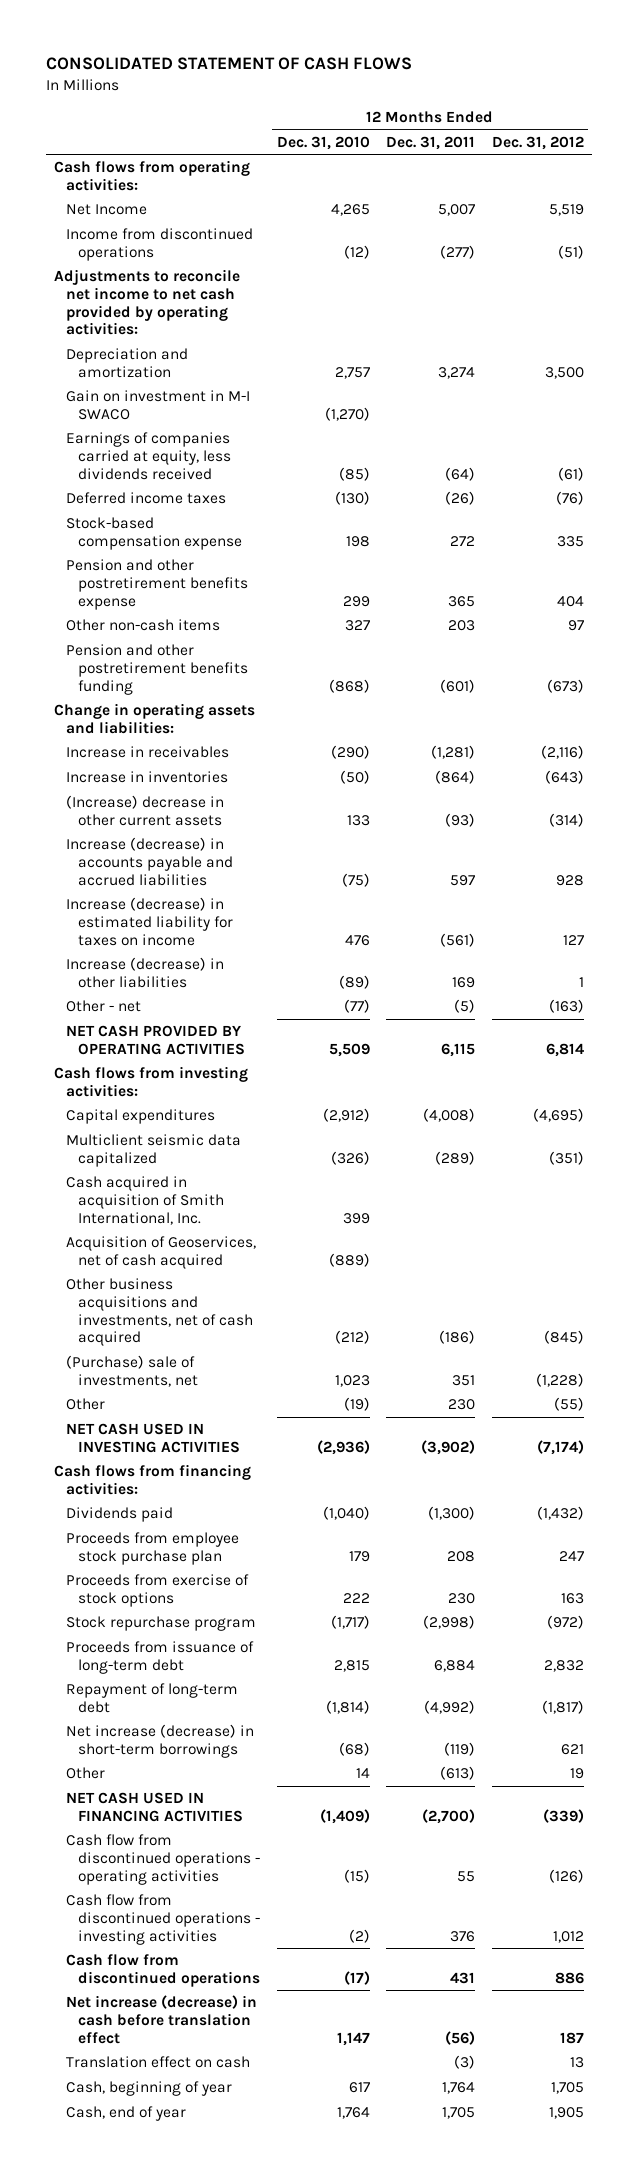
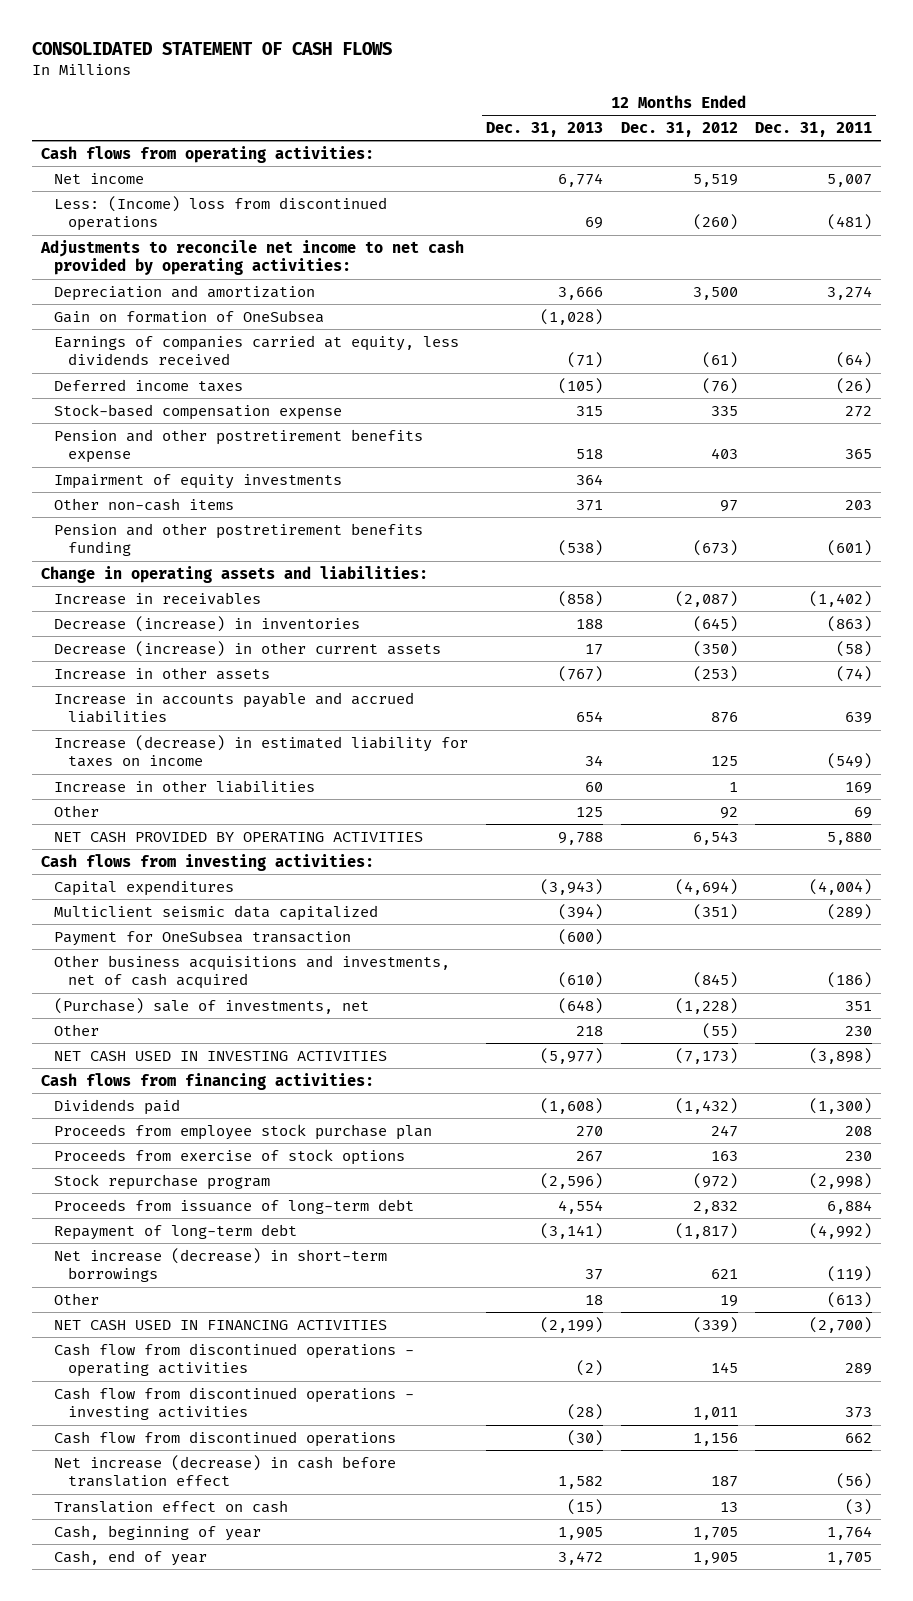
- | 12 Months Ended Dec. 31, 2010 | 12 Months Ended Dec. 31, 2011 | 12 Months Ended Dec. 31, 2012
+ | 12 Months Ended Dec. 31, 2013 | 12 Months Ended Dec. 31, 2012 | 12 Months Ended Dec. 31, 2011
- Net Income | 4,265 | 5,007 | 5,519
- Income from discontinued operations | (12) | (277) | (51)
+ Net income | 6,774 | 5,519 | 5,007
+ Less: (Income) loss from discontinued operations | 69 | (260) | (481)
- Gain on investment in M-I SWACO | (1,270) | |
+ Gain on formation of OneSubsea | (1,028) | |
- Pension and other postretirement benefits expense | 299 | 365 | 404
+ Pension and other postretirement benefits expense | 518 | 403 | 365
+ Impairment of equity investments | 364 | |
- Increase in receivables | (290) | (1,281) | (2,116)
- Increase in inventories | (50) | (864) | (643)
- (Increase) decrease in other current assets | 133 | (93) | (314)
- Increase (decrease) in accounts payable and accrued liabilities | (75) | 597 | 928
- Increase (decrease) in estimated liability for taxes on income | 476 | (561) | 127
- Increase (decrease) in other liabilities | (89) | 169 | 1
- Other - net | (77) | (5) | (163)
- NET CASH PROVIDED BY OPERATING ACTIVITIES | 5,509 | 6,115 | 6,814
+ Increase in receivables | (858) | (2,087) | (1,402)
+ Decrease (increase) in inventories | 188 | (645) | (863)
+ Decrease (increase) in other current assets | 17 | (350) | (58)
+ Increase in other assets | (767) | (253) | (74)
+ Increase in accounts payable and accrued liabilities | 654 | 876 | 639
+ Increase (decrease) in estimated liability for taxes on income | 34 | 125 | (549)
+ Increase in other liabilities | 60 | 1 | 169
+ Other | 125 | 92 | 69
+ NET CASH PROVIDED BY OPERATING ACTIVITIES | 9,788 | 6,543 | 5,880
- Capital expenditures | (2,912) | (4,008) | (4,695)
+ Capital expenditures | (3,943) | (4,694) | (4,004)
- Cash acquired in acquisition of Smith International, Inc. | 399 | |
- Acquisition of Geoservices, net of cash acquired | (889) | |
+ Payment for OneSubsea transaction | (600) | |
- NET CASH USED IN INVESTING ACTIVITIES | (2,936) | (3,902) | (7,174)
+ NET CASH USED IN INVESTING ACTIVITIES | (5,977) | (7,173) | (3,898)
- Cash flow from discontinued operations - operating activities | (15) | 55 | (126)
- Cash flow from discontinued operations - investing activities | (2) | 376 | 1,012
- Cash flow from discontinued operations | (17) | 431 | 886
+ Cash flow from discontinued operations - operating activities | (2) | 145 | 289
+ Cash flow from discontinued operations - investing activities | (28) | 1,011 | 373
+ Cash flow from discontinued operations | (30) | 1,156 | 662

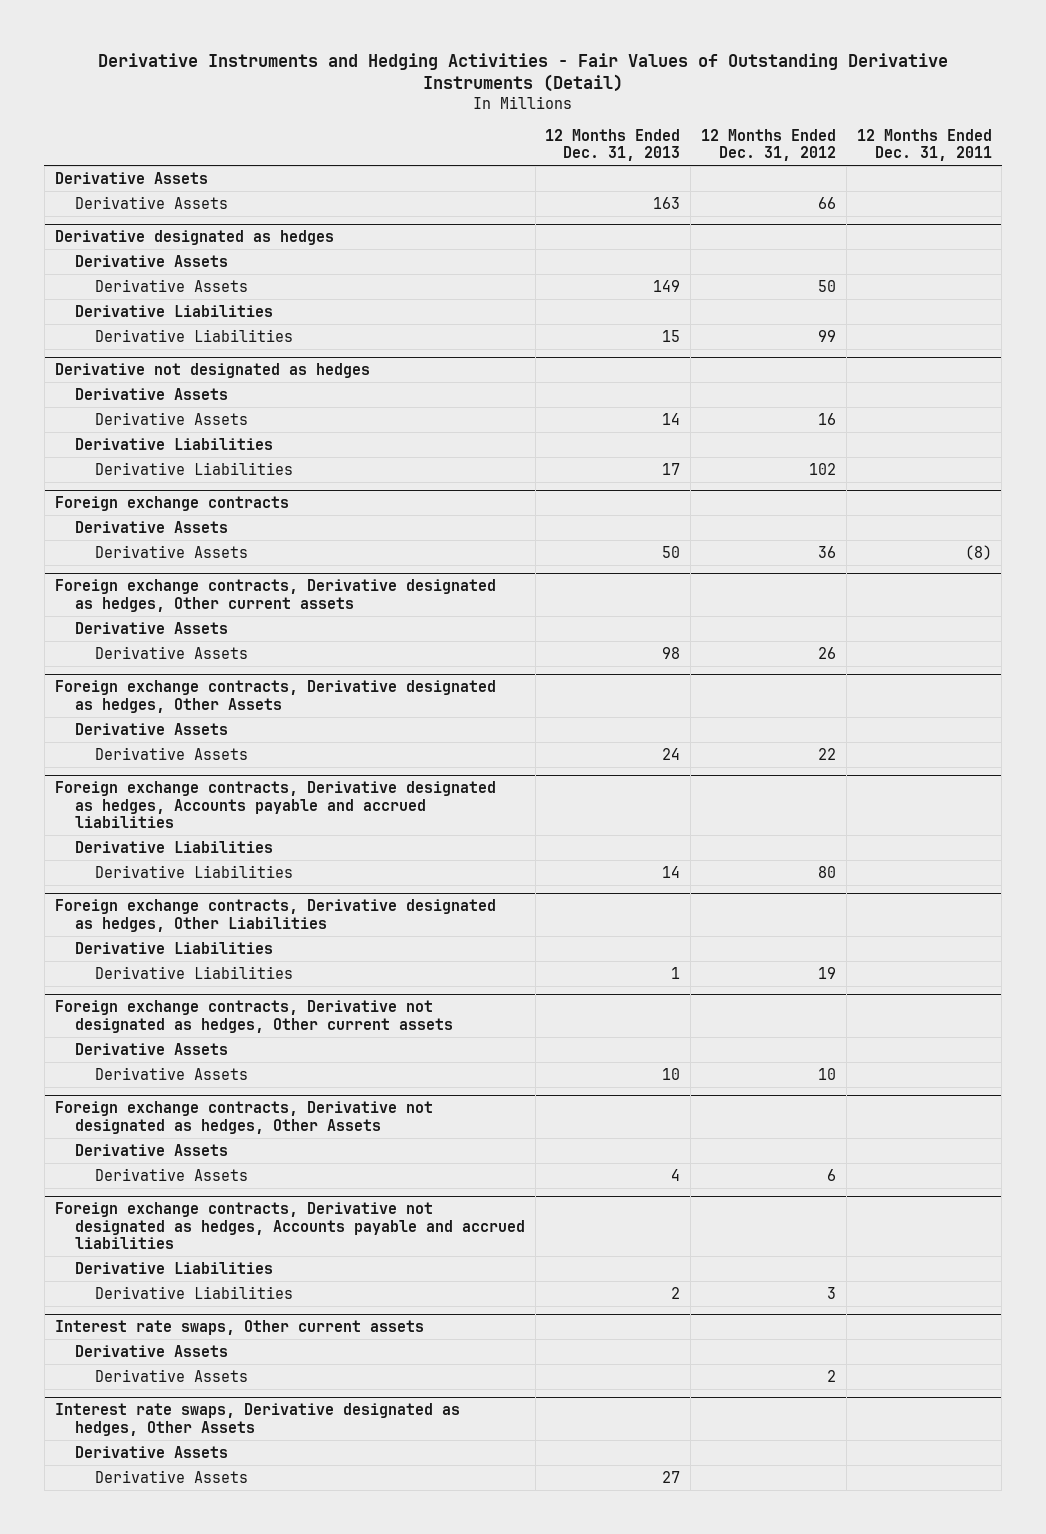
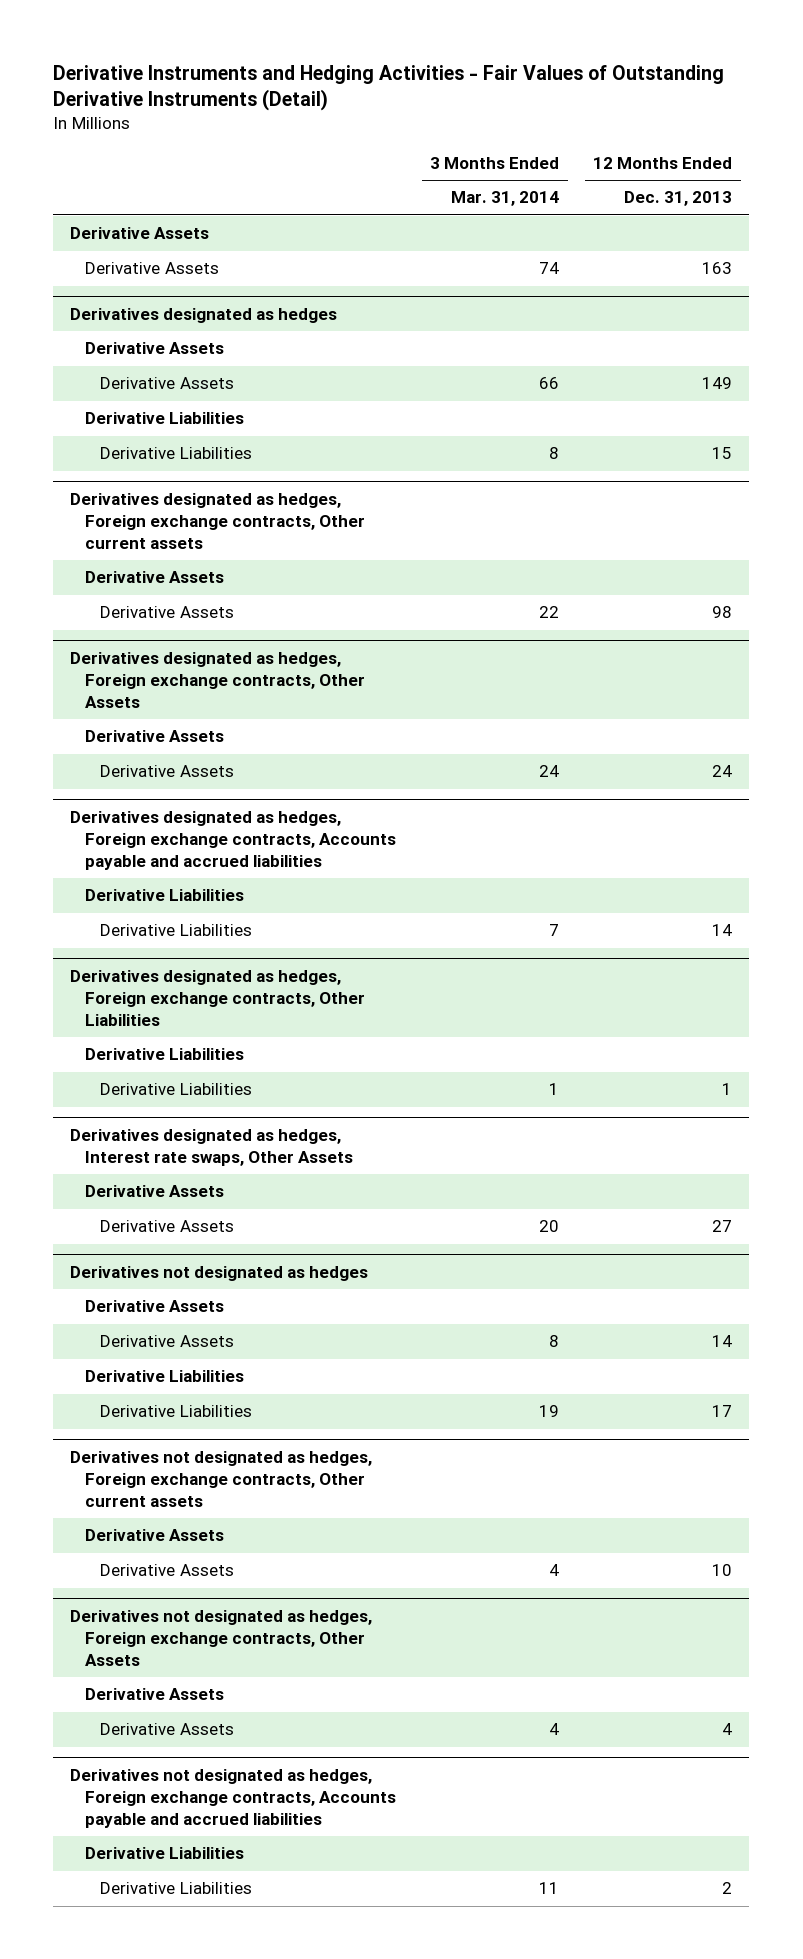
- | 12 Months Ended Dec. 31, 2013 | 12 Months Ended Dec. 31, 2012 | 12 Months Ended Dec. 31, 2011
+ | 3 Months Ended Mar. 31, 2014 | 12 Months Ended Dec. 31, 2013
- Derivative designated as hedges
+ Derivatives designated as hedges
- Derivative not designated as hedges
- Derivative Assets
- Derivative Assets | 14 | 16 |
- Derivative Liabilities
- Derivative Liabilities | 17 | 102 |
- Foreign exchange contracts
- Derivative Assets
- Derivative Assets | 50 | 36 | (8)
- Foreign exchange contracts, Derivative designated as hedges, Other current assets
+ Derivatives designated as hedges, Foreign exchange contracts, Other current assets
- Foreign exchange contracts, Derivative designated as hedges, Other Assets
+ Derivatives designated as hedges, Foreign exchange contracts, Other Assets
- Foreign exchange contracts, Derivative designated as hedges, Accounts payable and accrued liabilities
+ Derivatives designated as hedges, Foreign exchange contracts, Accounts payable and accrued liabilities
- Foreign exchange contracts, Derivative designated as hedges, Other Liabilities
+ Derivatives designated as hedges, Foreign exchange contracts, Other Liabilities
- Foreign exchange contracts, Derivative not designated as hedges, Other current assets
+ Derivatives designated as hedges, Interest rate swaps, Other Assets
+ Derivative Assets | 20 | 27
+ Derivatives not designated as hedges
+ Derivative Assets
+ Derivative Assets | 8 | 14
+ Derivative Liabilities
+ Derivative Liabilities | 19 | 17
+ Derivatives not designated as hedges, Foreign exchange contracts, Other current assets
+ Derivative Assets
- Foreign exchange contracts, Derivative not designated as hedges, Other Assets
+ Derivatives not designated as hedges, Foreign exchange contracts, Other Assets
- Foreign exchange contracts, Derivative not designated as hedges, Accounts payable and accrued liabilities
+ Derivatives not designated as hedges, Foreign exchange contracts, Accounts payable and accrued liabilities
- Interest rate swaps, Other current assets
- Derivative Assets
- Derivative Assets | | 2 |
- Interest rate swaps, Derivative designated as hedges, Other Assets
- Derivative Assets
- Derivative Assets | 27 | |

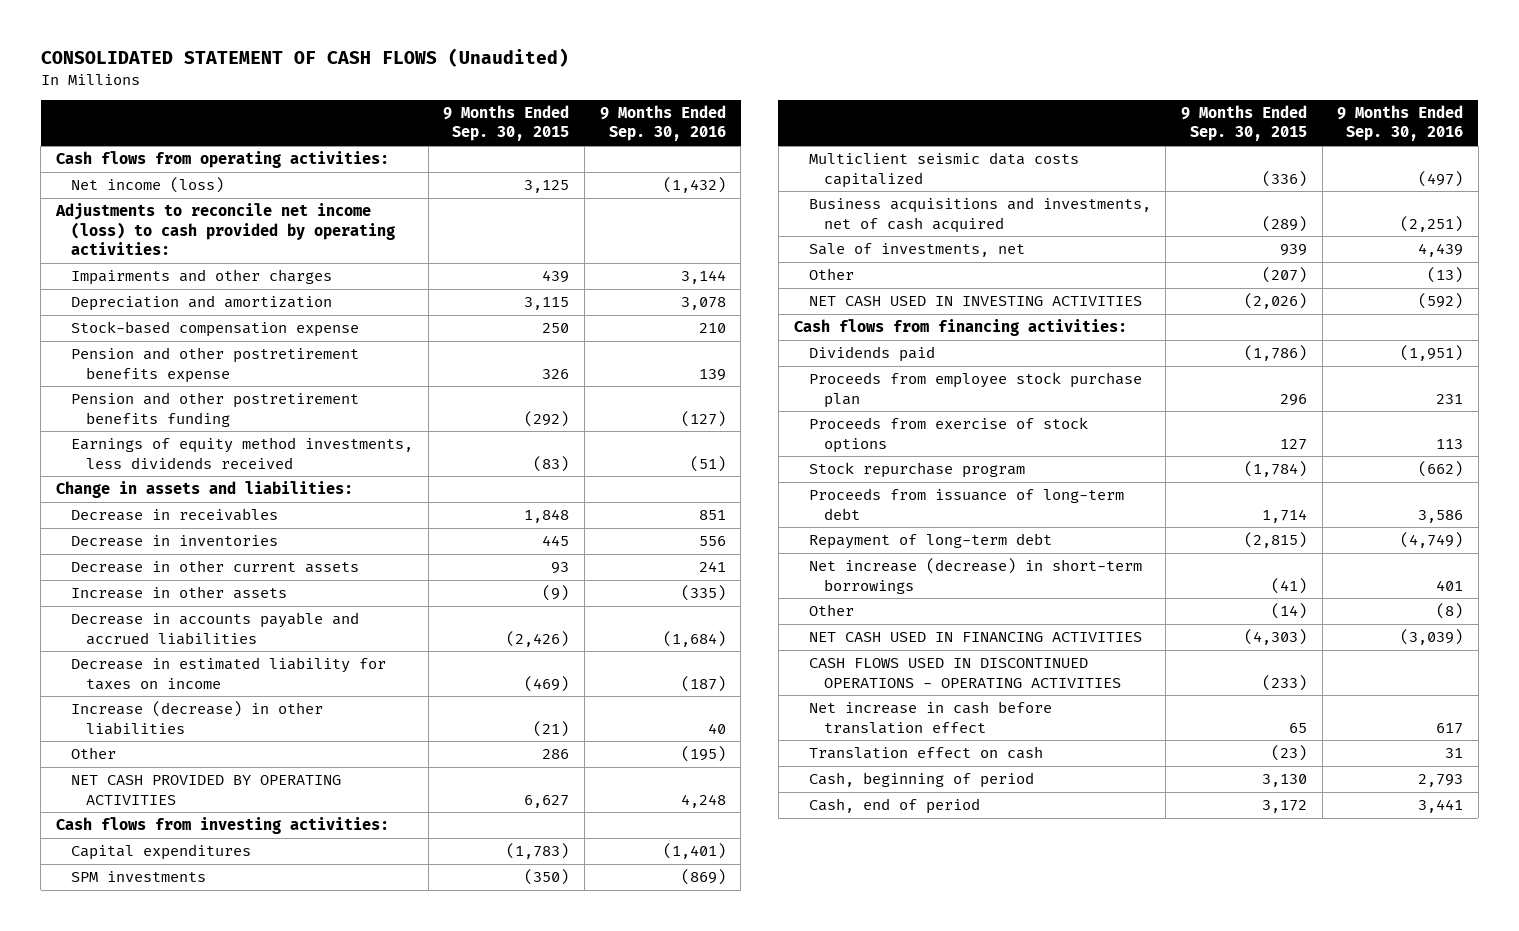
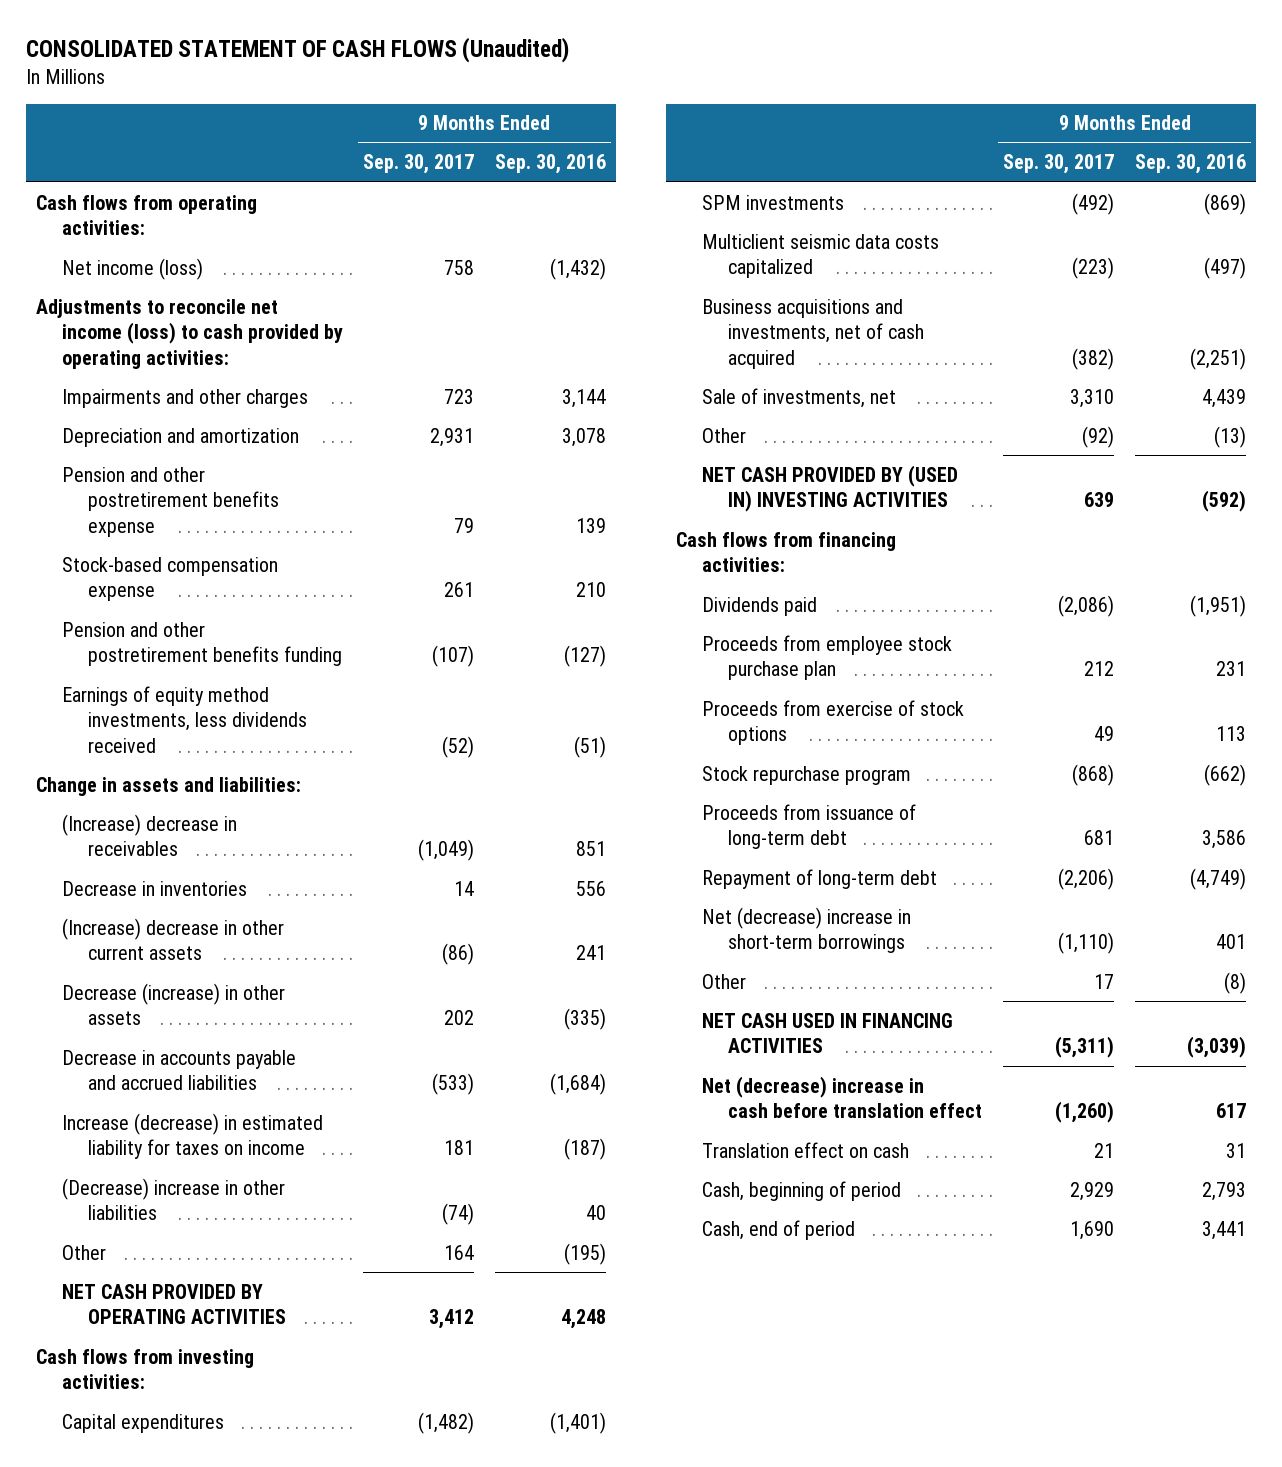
- | 9 Months Ended Sep. 30, 2015 | 9 Months Ended Sep. 30, 2016
+ | 9 Months Ended Sep. 30, 2017 | 9 Months Ended Sep. 30, 2016
moved down: Stock-based compensation expense | 261 | 210
- Decrease in receivables | 1,848 | 851
+ (Increase) decrease in receivables | (1,049) | 851
- Decrease in other current assets | 93 | 241
- Increase in other assets | (9) | (335)
+ (Increase) decrease in other current assets | (86) | 241
+ Decrease (increase) in other assets | 202 | (335)
- Decrease in estimated liability for taxes on income | (469) | (187)
- Increase (decrease) in other liabilities | (21) | 40
+ Increase (decrease) in estimated liability for taxes on income | 181 | (187)
+ (Decrease) increase in other liabilities | (74) | 40
- NET CASH USED IN INVESTING ACTIVITIES | (2,026) | (592)
+ NET CASH PROVIDED BY (USED IN) INVESTING ACTIVITIES | 639 | (592)
- Net increase (decrease) in short-term borrowings | (41) | 401
+ Net (decrease) increase in short-term borrowings | (1,110) | 401
- CASH FLOWS USED IN DISCONTINUED OPERATIONS - OPERATING ACTIVITIES | (233) |
- Net increase in cash before translation effect | 65 | 617
+ Net (decrease) increase in cash before translation effect | (1,260) | 617

